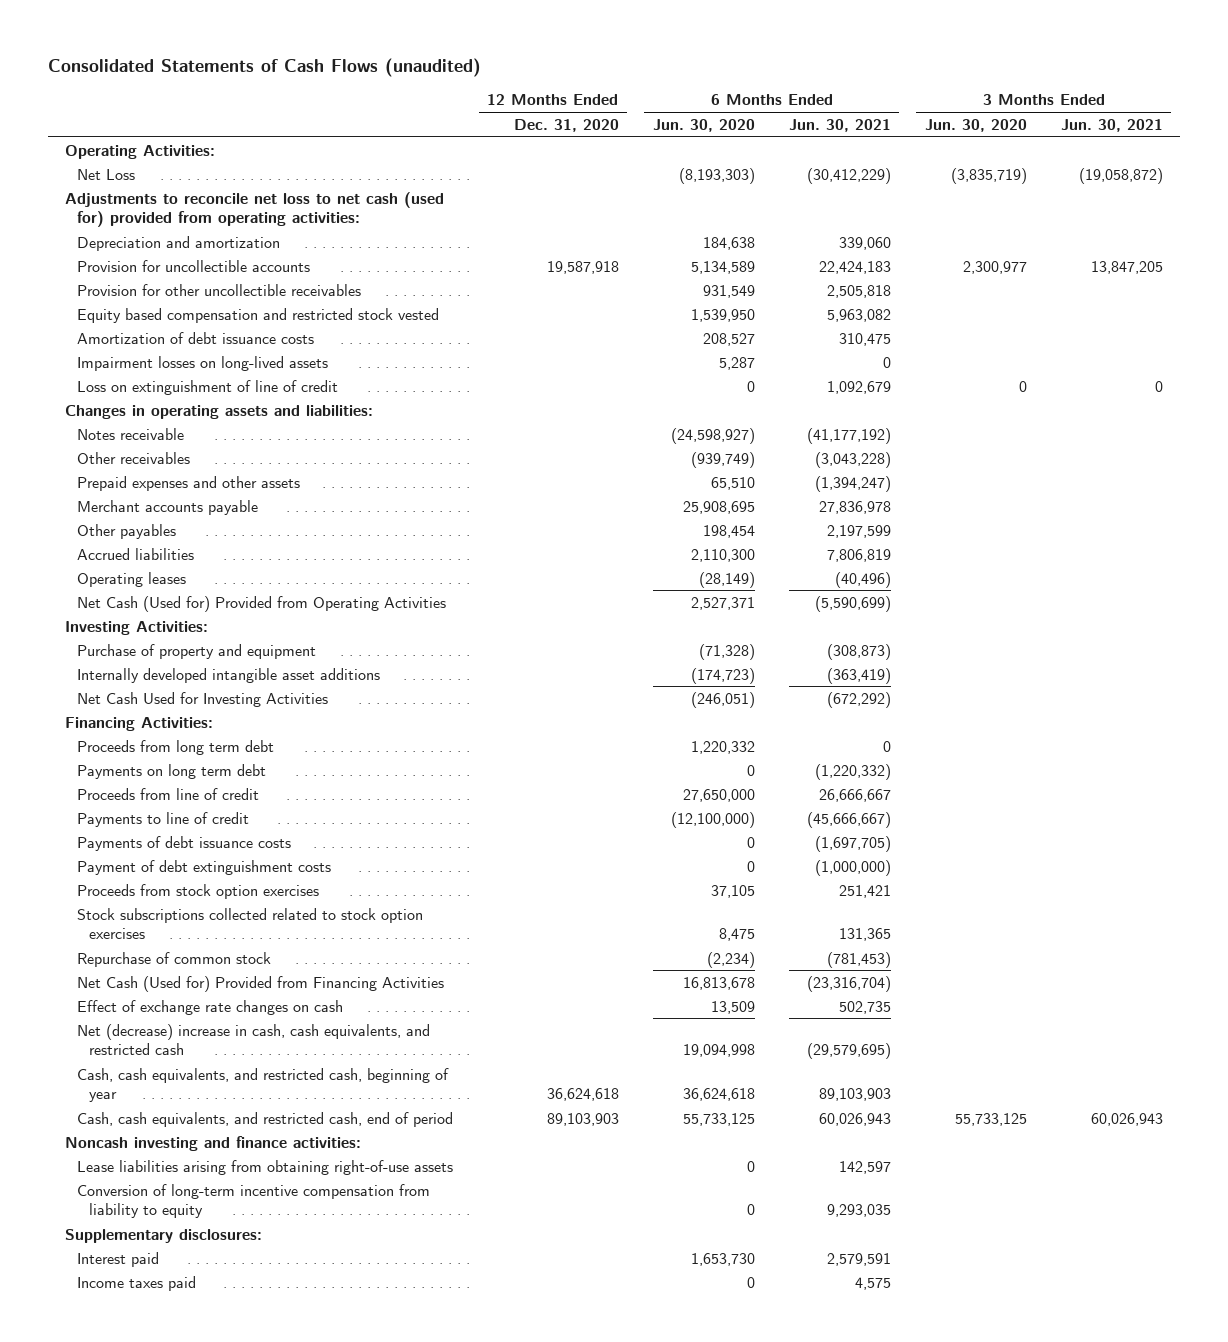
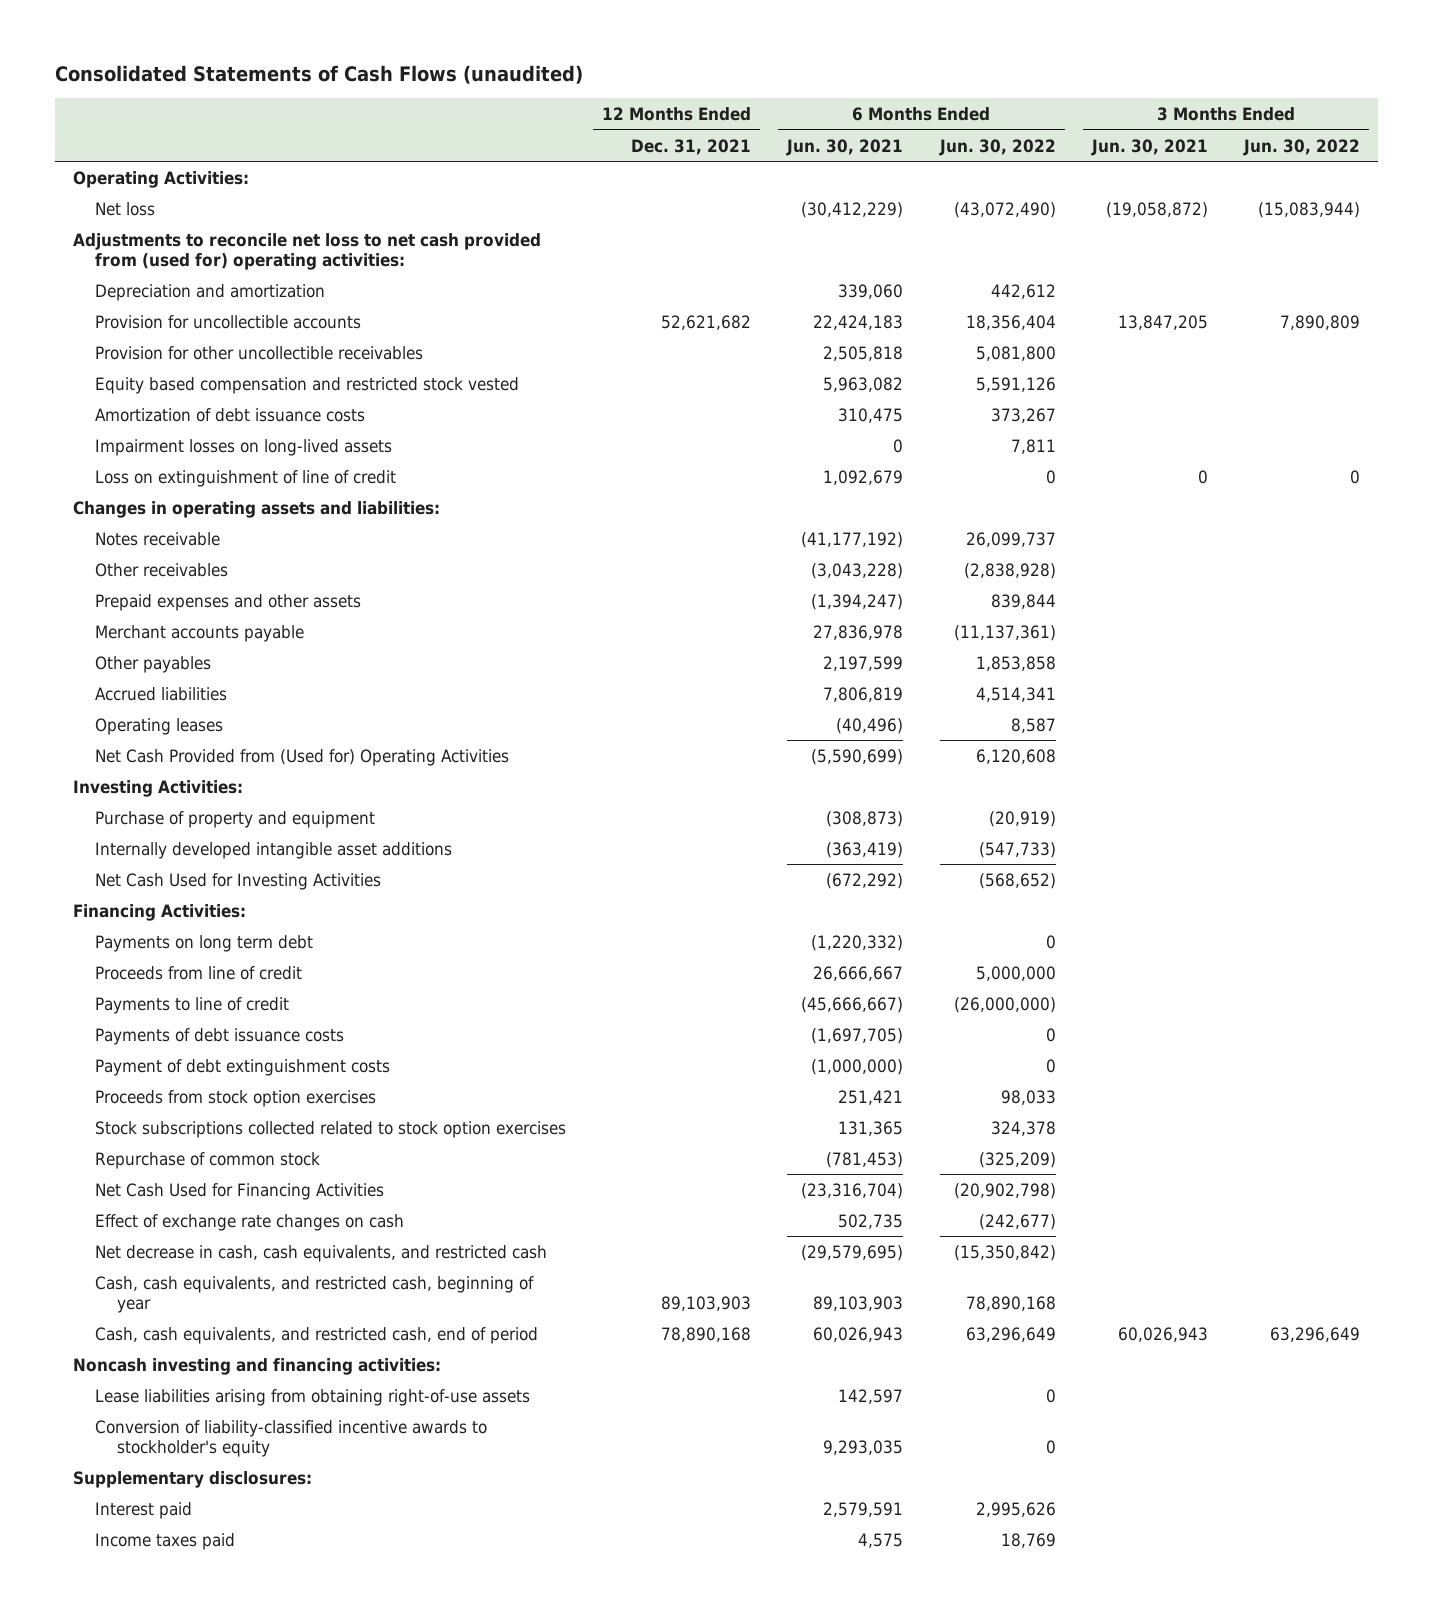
- | 12 Months Ended Dec. 31, 2020 | 6 Months Ended Jun. 30, 2020 | 6 Months Ended Jun. 30, 2021 | 3 Months Ended Jun. 30, 2020 | 3 Months Ended Jun. 30, 2021
+ | 12 Months Ended Dec. 31, 2021 | 6 Months Ended Jun. 30, 2021 | 6 Months Ended Jun. 30, 2022 | 3 Months Ended Jun. 30, 2021 | 3 Months Ended Jun. 30, 2022
- Net Loss | | (8,193,303) | (30,412,229) | (3,835,719) | (19,058,872)
- Adjustments to reconcile net loss to net cash (used for) provided from operating activities:
+ Net loss | | (30,412,229) | (43,072,490) | (19,058,872) | (15,083,944)
+ Adjustments to reconcile net loss to net cash provided from (used for) operating activities:
- Net Cash (Used for) Provided from Operating Activities | | 2,527,371 | (5,590,699) | |
+ Net Cash Provided from (Used for) Operating Activities | | (5,590,699) | 6,120,608 | |
- Proceeds from long term debt | | 1,220,332 | 0 | |
- Net Cash (Used for) Provided from Financing Activities | | 16,813,678 | (23,316,704) | |
+ Net Cash Used for Financing Activities | | (23,316,704) | (20,902,798) | |
- Net (decrease) increase in cash, cash equivalents, and restricted cash | | 19,094,998 | (29,579,695) | |
+ Net decrease in cash, cash equivalents, and restricted cash | | (29,579,695) | (15,350,842) | |
- Noncash investing and finance activities:
+ Noncash investing and financing activities:
- Conversion of long-term incentive compensation from liability to equity | | 0 | 9,293,035 | |
+ Conversion of liability-classified incentive awards to stockholder's equity | | 9,293,035 | 0 | |

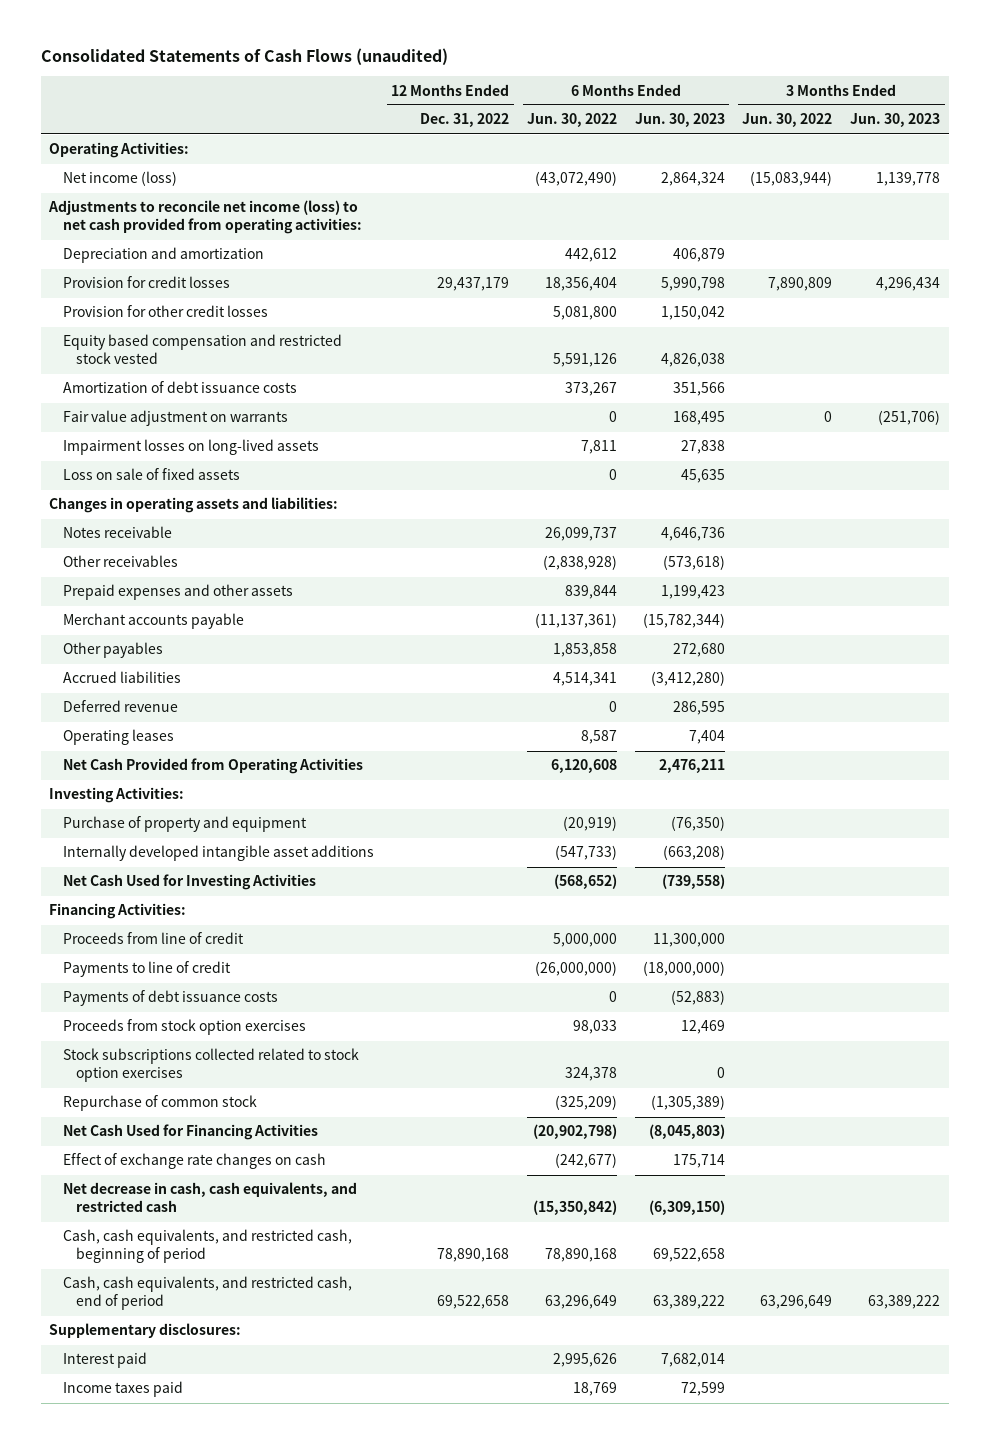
- | 12 Months Ended Dec. 31, 2021 | 6 Months Ended Jun. 30, 2021 | 6 Months Ended Jun. 30, 2022 | 3 Months Ended Jun. 30, 2021 | 3 Months Ended Jun. 30, 2022
+ | 12 Months Ended Dec. 31, 2022 | 6 Months Ended Jun. 30, 2022 | 6 Months Ended Jun. 30, 2023 | 3 Months Ended Jun. 30, 2022 | 3 Months Ended Jun. 30, 2023
- Net loss | | (30,412,229) | (43,072,490) | (19,058,872) | (15,083,944)
- Adjustments to reconcile net loss to net cash provided from (used for) operating activities:
+ Net income (loss) | | (43,072,490) | 2,864,324 | (15,083,944) | 1,139,778
+ Adjustments to reconcile net income (loss) to net cash provided from operating activities:
- Provision for uncollectible accounts | 52,621,682 | 22,424,183 | 18,356,404 | 13,847,205 | 7,890,809
- Provision for other uncollectible receivables | | 2,505,818 | 5,081,800 | |
+ Provision for credit losses | 29,437,179 | 18,356,404 | 5,990,798 | 7,890,809 | 4,296,434
+ Provision for other credit losses | | 5,081,800 | 1,150,042 | |
+ Fair value adjustment on warrants | | 0 | 168,495 | 0 | (251,706)
- Loss on extinguishment of line of credit | | 1,092,679 | 0 | 0 | 0
+ Loss on sale of fixed assets | | 0 | 45,635 | |
+ Deferred revenue | | 0 | 286,595 | |
- Net Cash Provided from (Used for) Operating Activities | | (5,590,699) | 6,120,608 | |
+ Net Cash Provided from Operating Activities | | 6,120,608 | 2,476,211 | |
- Payments on long term debt | | (1,220,332) | 0 | |
- Payment of debt extinguishment costs | | (1,000,000) | 0 | |
- Cash, cash equivalents, and restricted cash, beginning of year | 89,103,903 | 89,103,903 | 78,890,168 | |
+ Cash, cash equivalents, and restricted cash, beginning of period | 78,890,168 | 78,890,168 | 69,522,658 | |
- Noncash investing and financing activities:
- Lease liabilities arising from obtaining right-of-use assets | | 142,597 | 0 | |
- Conversion of liability-classified incentive awards to stockholder's equity | | 9,293,035 | 0 | |

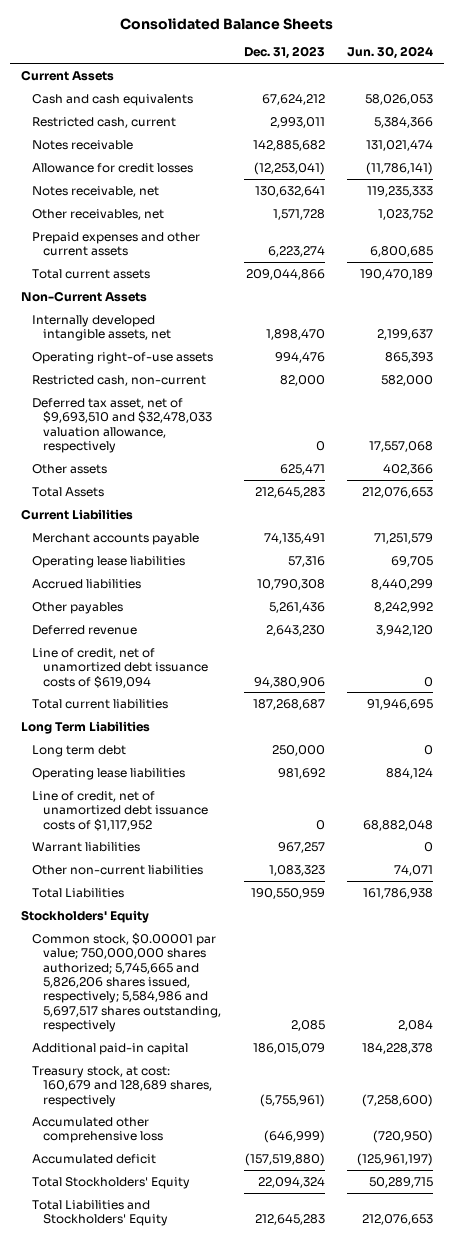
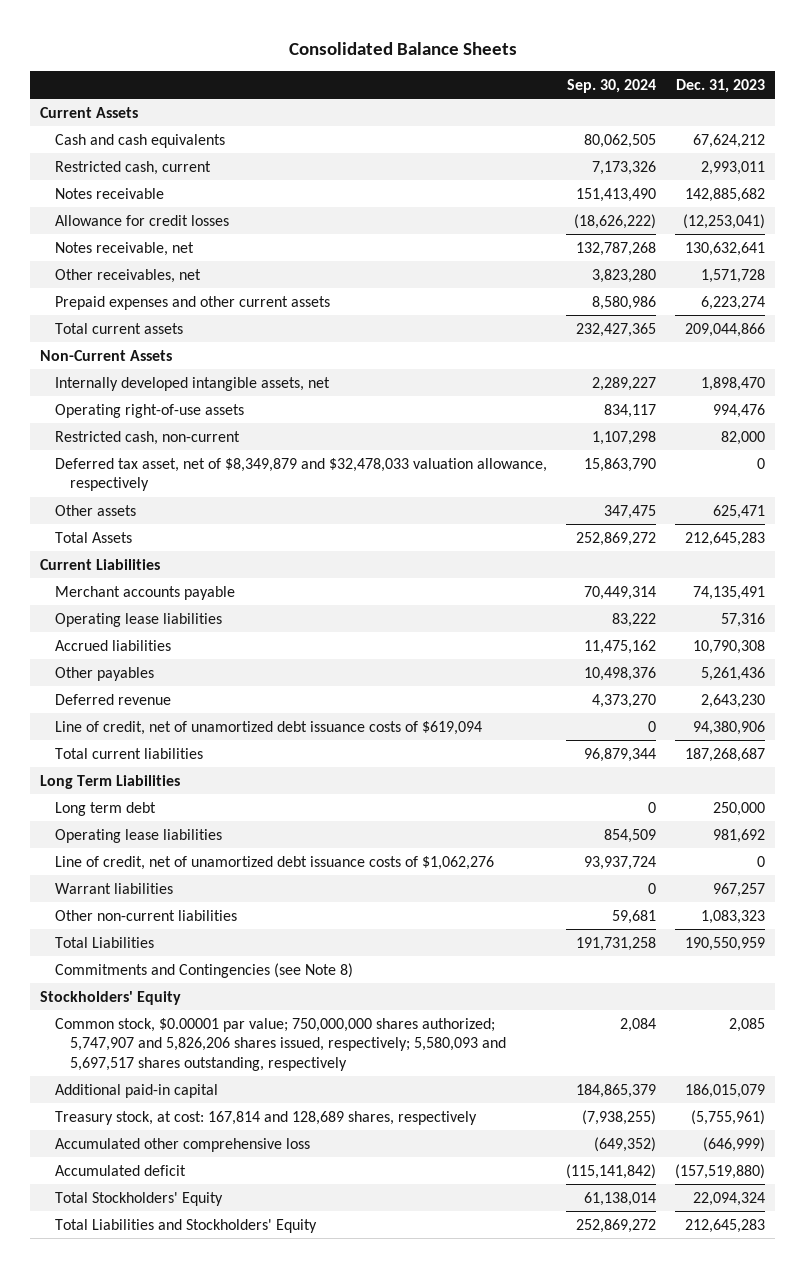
- | Dec. 31, 2023 | Jun. 30, 2024
+ | Sep. 30, 2024 | Dec. 31, 2023
- Deferred tax asset, net of $9,693,510 and $32,478,033 valuation allowance, respectively | 0 | 17,557,068
+ Deferred tax asset, net of $8,349,879 and $32,478,033 valuation allowance, respectively | 15,863,790 | 0
- Line of credit, net of unamortized debt issuance costs of $1,117,952 | 0 | 68,882,048
+ Line of credit, net of unamortized debt issuance costs of $1,062,276 | 93,937,724 | 0
+ Commitments and Contingencies (see Note 8)
- Common stock, $0.00001 par value; 750,000,000 shares authorized; 5,745,665 and 5,826,206 shares issued, respectively; 5,584,986 and 5,697,517 shares outstanding, respectively | 2,085 | 2,084
+ Common stock, $0.00001 par value; 750,000,000 shares authorized; 5,747,907 and 5,826,206 shares issued, respectively; 5,580,093 and 5,697,517 shares outstanding, respectively | 2,084 | 2,085
- Treasury stock, at cost: 160,679 and 128,689 shares, respectively | (5,755,961) | (7,258,600)
+ Treasury stock, at cost: 167,814 and 128,689 shares, respectively | (7,938,255) | (5,755,961)

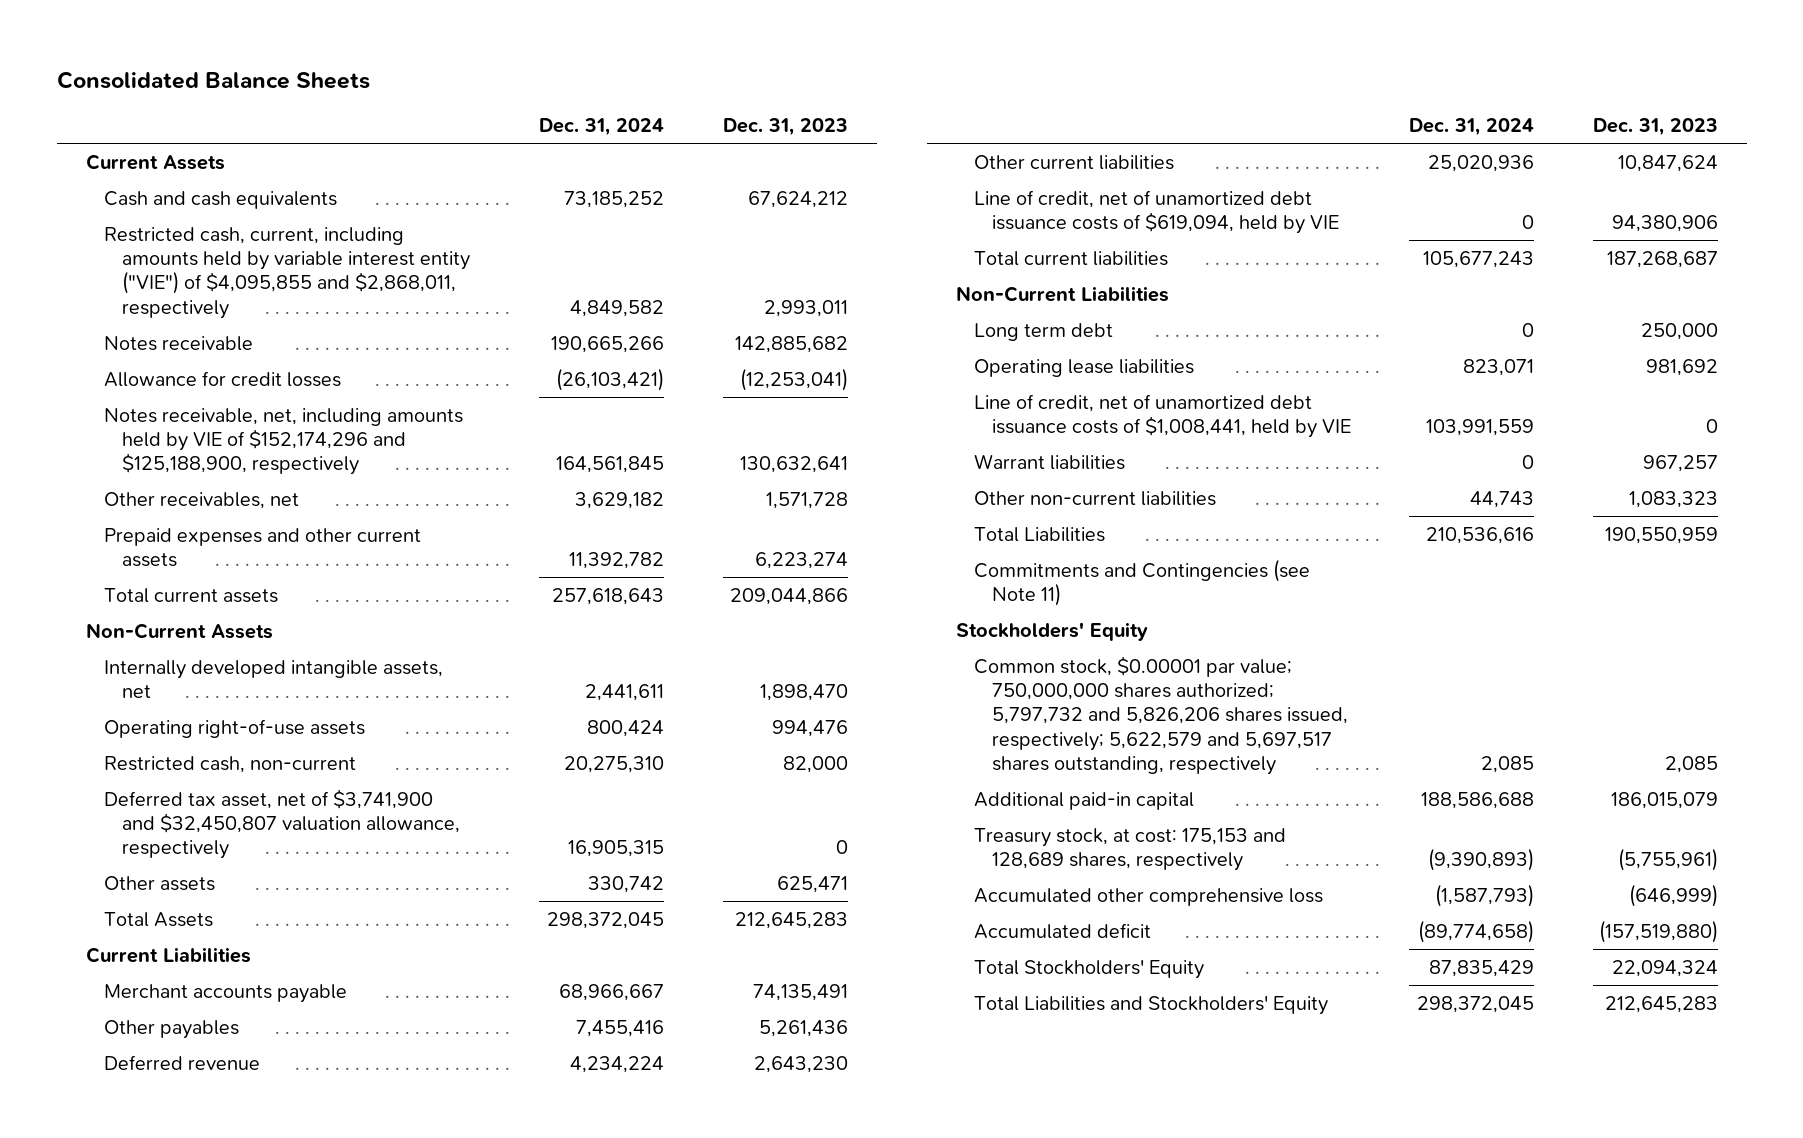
- | Sep. 30, 2024 | Dec. 31, 2023
+ | Dec. 31, 2024 | Dec. 31, 2023
- Restricted cash, current | 7,173,326 | 2,993,011
+ Restricted cash, current, including amounts held by variable interest entity ("VIE") of $4,095,855 and $2,868,011, respectively | 4,849,582 | 2,993,011
- Notes receivable, net | 132,787,268 | 130,632,641
+ Notes receivable, net, including amounts held by VIE of $152,174,296 and $125,188,900, respectively | 164,561,845 | 130,632,641
- Deferred tax asset, net of $8,349,879 and $32,478,033 valuation allowance, respectively | 15,863,790 | 0
+ Deferred tax asset, net of $3,741,900 and $32,450,807 valuation allowance, respectively | 16,905,315 | 0
- Operating lease liabilities | 83,222 | 57,316
- Accrued liabilities | 11,475,162 | 10,790,308
- Line of credit, net of unamortized debt issuance costs of $619,094 | 0 | 94,380,906
+ Other current liabilities | 25,020,936 | 10,847,624
+ Line of credit, net of unamortized debt issuance costs of $619,094, held by VIE | 0 | 94,380,906
- Long Term Liabilities
+ Non-Current Liabilities
- Line of credit, net of unamortized debt issuance costs of $1,062,276 | 93,937,724 | 0
+ Line of credit, net of unamortized debt issuance costs of $1,008,441, held by VIE | 103,991,559 | 0
- Commitments and Contingencies (see Note 8)
+ Commitments and Contingencies (see Note 11)
- Common stock, $0.00001 par value; 750,000,000 shares authorized; 5,747,907 and 5,826,206 shares issued, respectively; 5,580,093 and 5,697,517 shares outstanding, respectively | 2,084 | 2,085
+ Common stock, $0.00001 par value; 750,000,000 shares authorized; 5,797,732 and 5,826,206 shares issued, respectively; 5,622,579 and 5,697,517 shares outstanding, respectively | 2,085 | 2,085
- Treasury stock, at cost: 167,814 and 128,689 shares, respectively | (7,938,255) | (5,755,961)
+ Treasury stock, at cost: 175,153 and 128,689 shares, respectively | (9,390,893) | (5,755,961)

